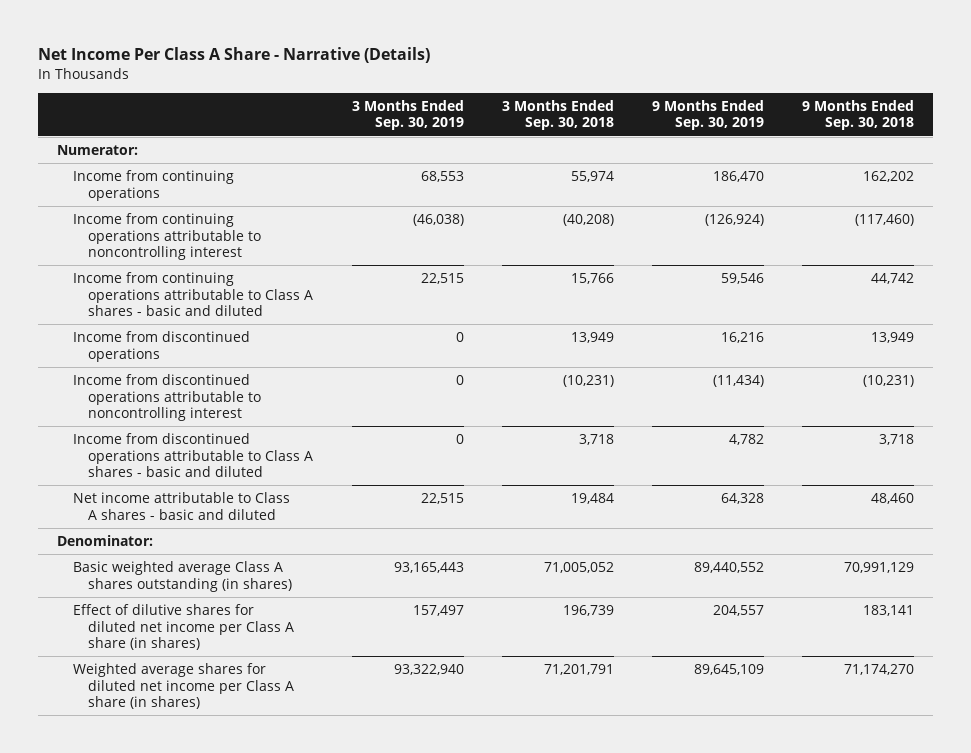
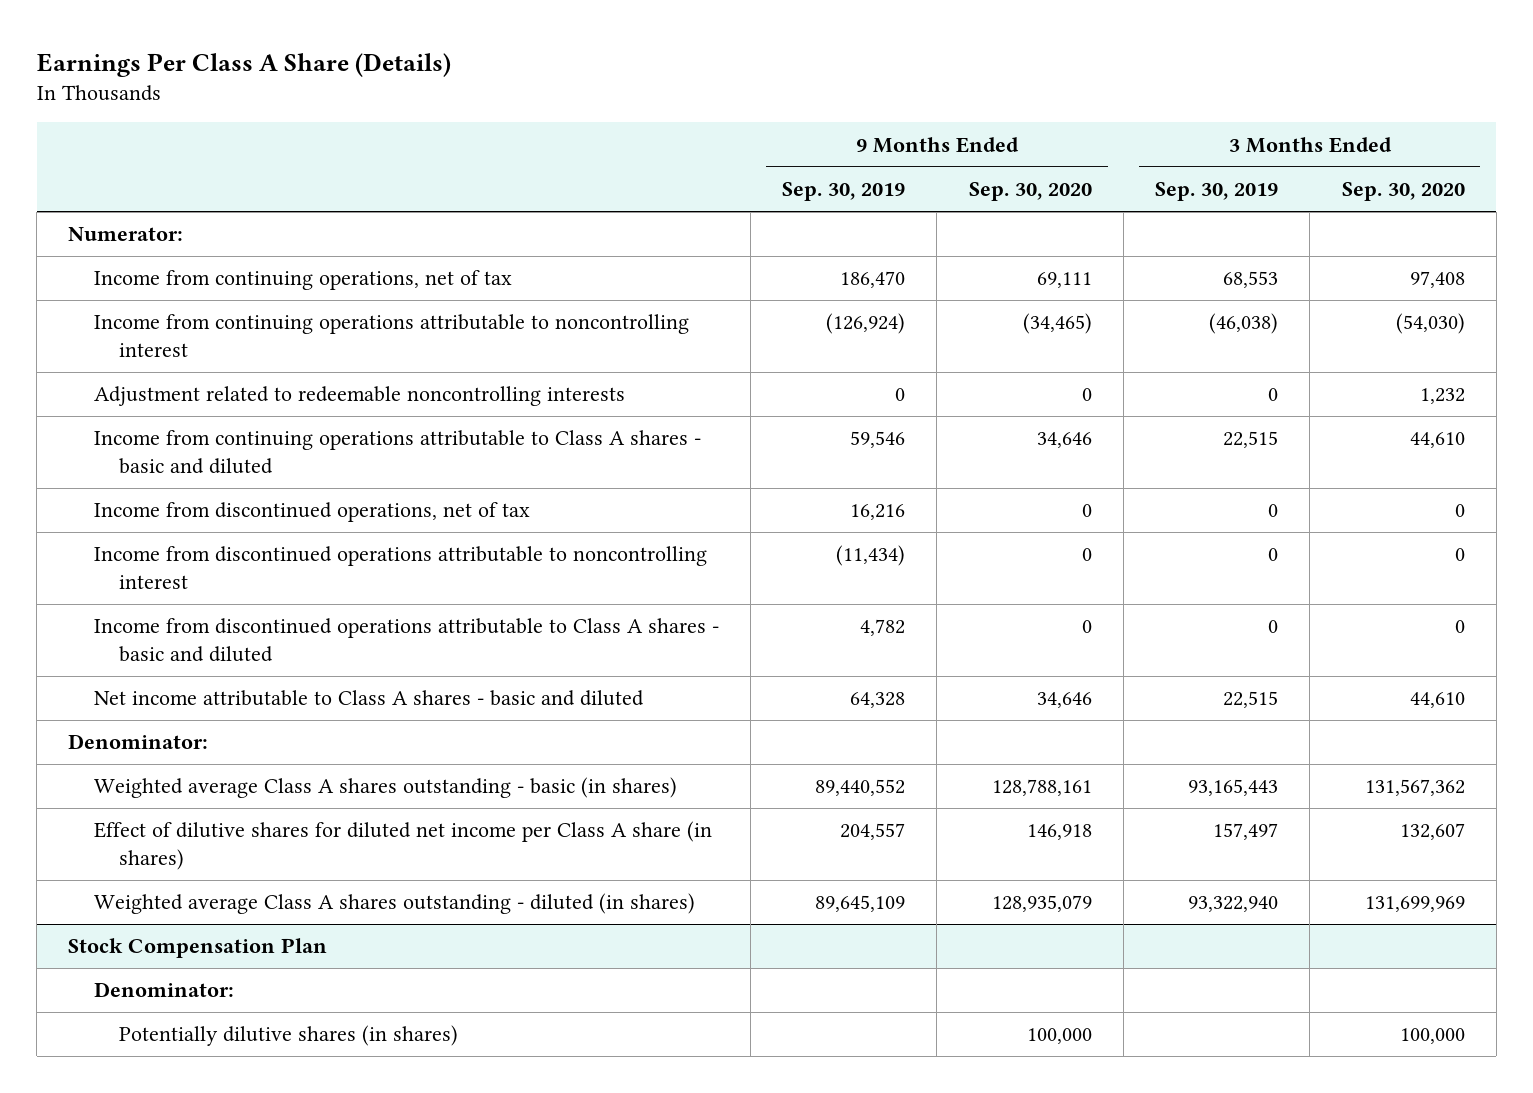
- Net Income Per Class A Share - Narrative (Details)
+ Earnings Per Class A Share (Details)
- | 3 Months Ended Sep. 30, 2019 | 3 Months Ended Sep. 30, 2018 | 9 Months Ended Sep. 30, 2019 | 9 Months Ended Sep. 30, 2018
+ | 9 Months Ended Sep. 30, 2019 | 9 Months Ended Sep. 30, 2020 | 3 Months Ended Sep. 30, 2019 | 3 Months Ended Sep. 30, 2020
- Income from continuing operations | 68,553 | 55,974 | 186,470 | 162,202
+ Income from continuing operations, net of tax | 186,470 | 69,111 | 68,553 | 97,408
+ Adjustment related to redeemable noncontrolling interests | 0 | 0 | 0 | 1,232
- Income from discontinued operations | 0 | 13,949 | 16,216 | 13,949
+ Income from discontinued operations, net of tax | 16,216 | 0 | 0 | 0
- Basic weighted average Class A shares outstanding (in shares) | 93,165,443 | 71,005,052 | 89,440,552 | 70,991,129
+ Weighted average Class A shares outstanding - basic (in shares) | 89,440,552 | 128,788,161 | 93,165,443 | 131,567,362
- Weighted average shares for diluted net income per Class A share (in shares) | 93,322,940 | 71,201,791 | 89,645,109 | 71,174,270
+ Weighted average Class A shares outstanding - diluted (in shares) | 89,645,109 | 128,935,079 | 93,322,940 | 131,699,969
+ Stock Compensation Plan
+ Denominator:
+ Potentially dilutive shares (in shares) | | 100,000 | | 100,000

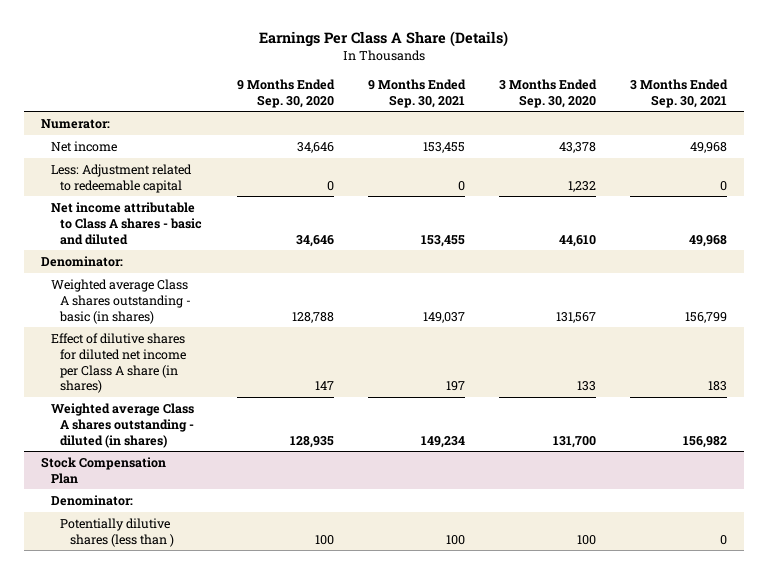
- | 9 Months Ended Sep. 30, 2019 | 9 Months Ended Sep. 30, 2020 | 3 Months Ended Sep. 30, 2019 | 3 Months Ended Sep. 30, 2020
+ | 9 Months Ended Sep. 30, 2020 | 9 Months Ended Sep. 30, 2021 | 3 Months Ended Sep. 30, 2020 | 3 Months Ended Sep. 30, 2021
- Income from continuing operations, net of tax | 186,470 | 69,111 | 68,553 | 97,408
- Income from continuing operations attributable to noncontrolling interest | (126,924) | (34,465) | (46,038) | (54,030)
- Adjustment related to redeemable noncontrolling interests | 0 | 0 | 0 | 1,232
- Income from continuing operations attributable to Class A shares - basic and diluted | 59,546 | 34,646 | 22,515 | 44,610
- Income from discontinued operations, net of tax | 16,216 | 0 | 0 | 0
- Income from discontinued operations attributable to noncontrolling interest | (11,434) | 0 | 0 | 0
- Income from discontinued operations attributable to Class A shares - basic and diluted | 4,782 | 0 | 0 | 0
+ Net income | 34,646 | 153,455 | 43,378 | 49,968
+ Less: Adjustment related to redeemable capital | 0 | 0 | 1,232 | 0
- Weighted average Class A shares outstanding - basic (in shares) | 89,440,552 | 128,788,161 | 93,165,443 | 131,567,362
- Effect of dilutive shares for diluted net income per Class A share (in shares) | 204,557 | 146,918 | 157,497 | 132,607
- Weighted average Class A shares outstanding - diluted (in shares) | 89,645,109 | 128,935,079 | 93,322,940 | 131,699,969
+ Weighted average Class A shares outstanding - basic (in shares) | 128,788 | 149,037 | 131,567 | 156,799
+ Effect of dilutive shares for diluted net income per Class A share (in shares) | 147 | 197 | 133 | 183
+ Weighted average Class A shares outstanding - diluted (in shares) | 128,935 | 149,234 | 131,700 | 156,982
@ Stock Compensation Plan
- Potentially dilutive shares (in shares) | | 100,000 | | 100,000
+ Potentially dilutive shares (less than ) | 100 | 100 | 100 | 0

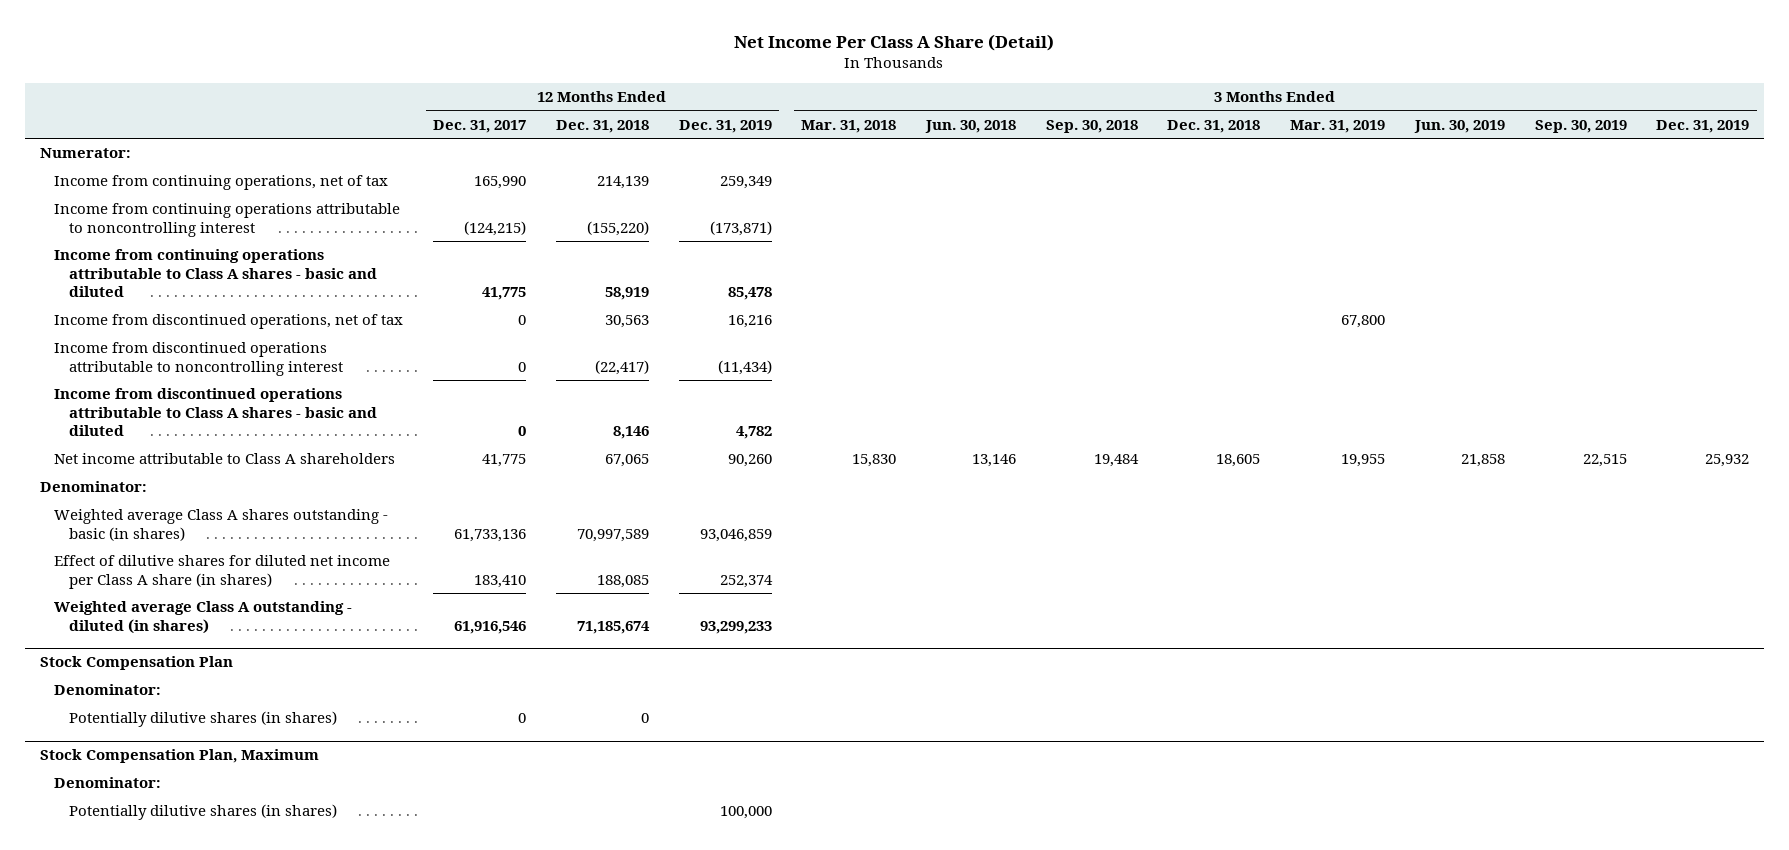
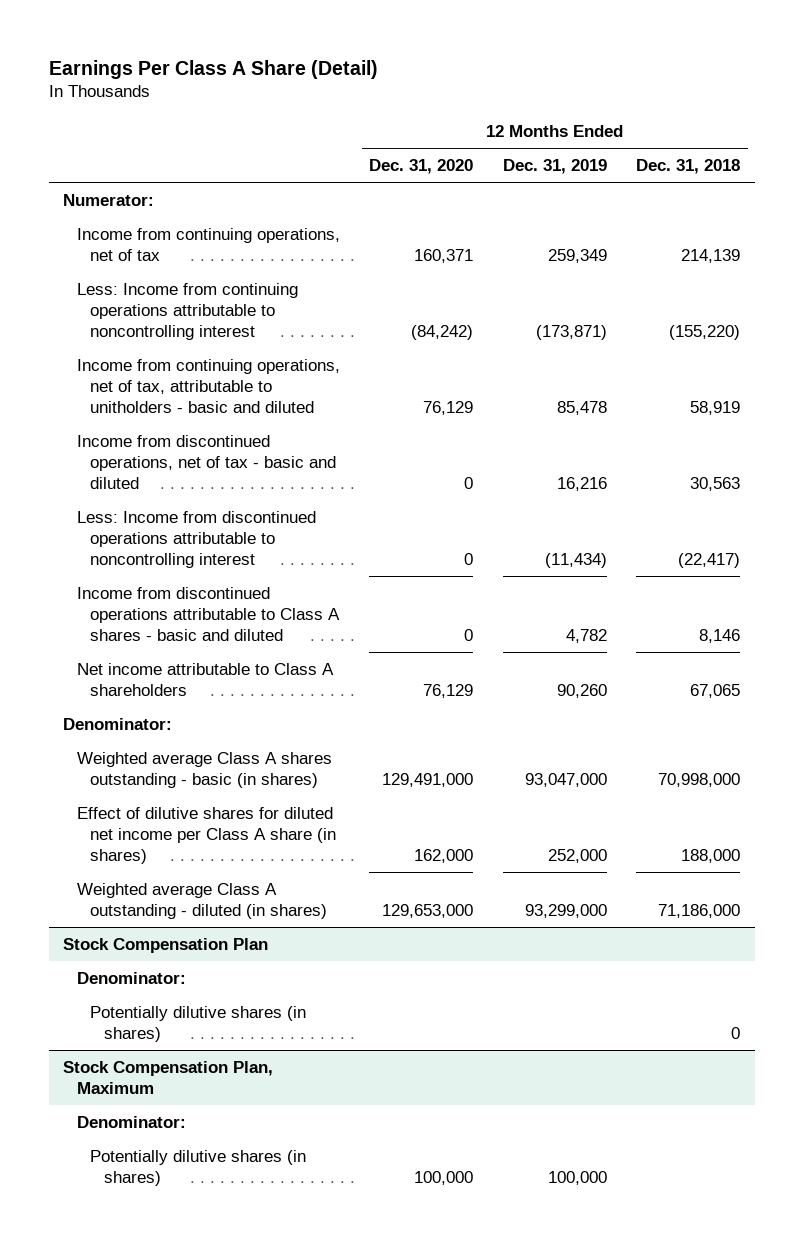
- Net Income Per Class A Share (Detail)
+ Earnings Per Class A Share (Detail)
- | 12 Months Ended Dec. 31, 2017 | 12 Months Ended Dec. 31, 2018 | 12 Months Ended Dec. 31, 2019 | 3 Months Ended Mar. 31, 2018 | 3 Months Ended Jun. 30, 2018 | 3 Months Ended Sep. 30, 2018 | 3 Months Ended Dec. 31, 2018 | 3 Months Ended Mar. 31, 2019 | 3 Months Ended Jun. 30, 2019 | 3 Months Ended Sep. 30, 2019 | 3 Months Ended Dec. 31, 2019
+ | 12 Months Ended Dec. 31, 2020 | 12 Months Ended Dec. 31, 2019 | 12 Months Ended Dec. 31, 2018
- Income from continuing operations attributable to noncontrolling interest | (124,215) | (155,220) | (173,871) | | | | | | | |
- Income from continuing operations attributable to Class A shares - basic and diluted | 41,775 | 58,919 | 85,478 | | | | | | | |
- Income from discontinued operations, net of tax | 0 | 30,563 | 16,216 | | | | | 67,800 | | |
- Income from discontinued operations attributable to noncontrolling interest | 0 | (22,417) | (11,434) | | | | | | | |
+ Less: Income from continuing operations attributable to noncontrolling interest | (84,242) | (173,871) | (155,220)
+ Income from continuing operations, net of tax, attributable to unitholders - basic and diluted | 76,129 | 85,478 | 58,919
+ Income from discontinued operations, net of tax - basic and diluted | 0 | 16,216 | 30,563
+ Less: Income from discontinued operations attributable to noncontrolling interest | 0 | (11,434) | (22,417)
- Weighted average Class A shares outstanding - basic (in shares) | 61,733,136 | 70,997,589 | 93,046,859 | | | | | | | |
- Effect of dilutive shares for diluted net income per Class A share (in shares) | 183,410 | 188,085 | 252,374 | | | | | | | |
- Weighted average Class A outstanding - diluted (in shares) | 61,916,546 | 71,185,674 | 93,299,233 | | | | | | | |
+ Weighted average Class A shares outstanding - basic (in shares) | 129,491,000 | 93,047,000 | 70,998,000
+ Effect of dilutive shares for diluted net income per Class A share (in shares) | 162,000 | 252,000 | 188,000
+ Weighted average Class A outstanding - diluted (in shares) | 129,653,000 | 93,299,000 | 71,186,000

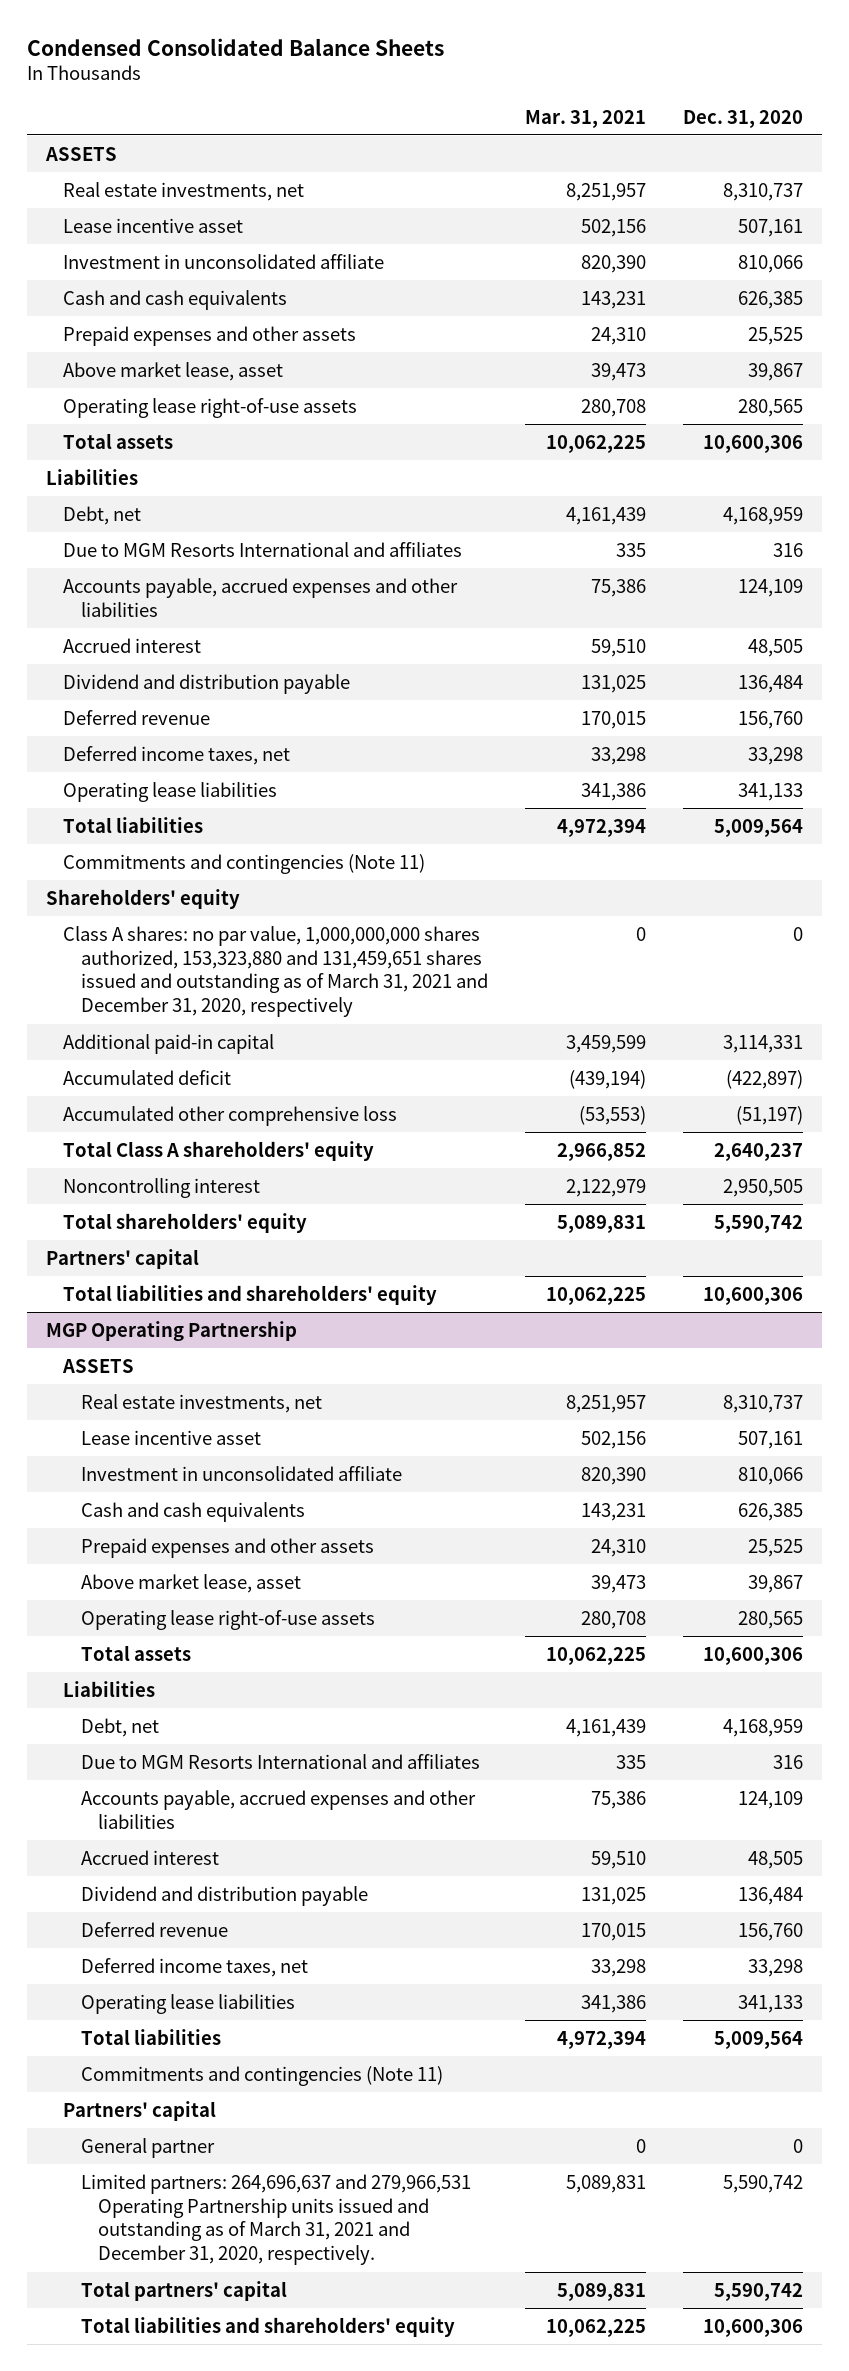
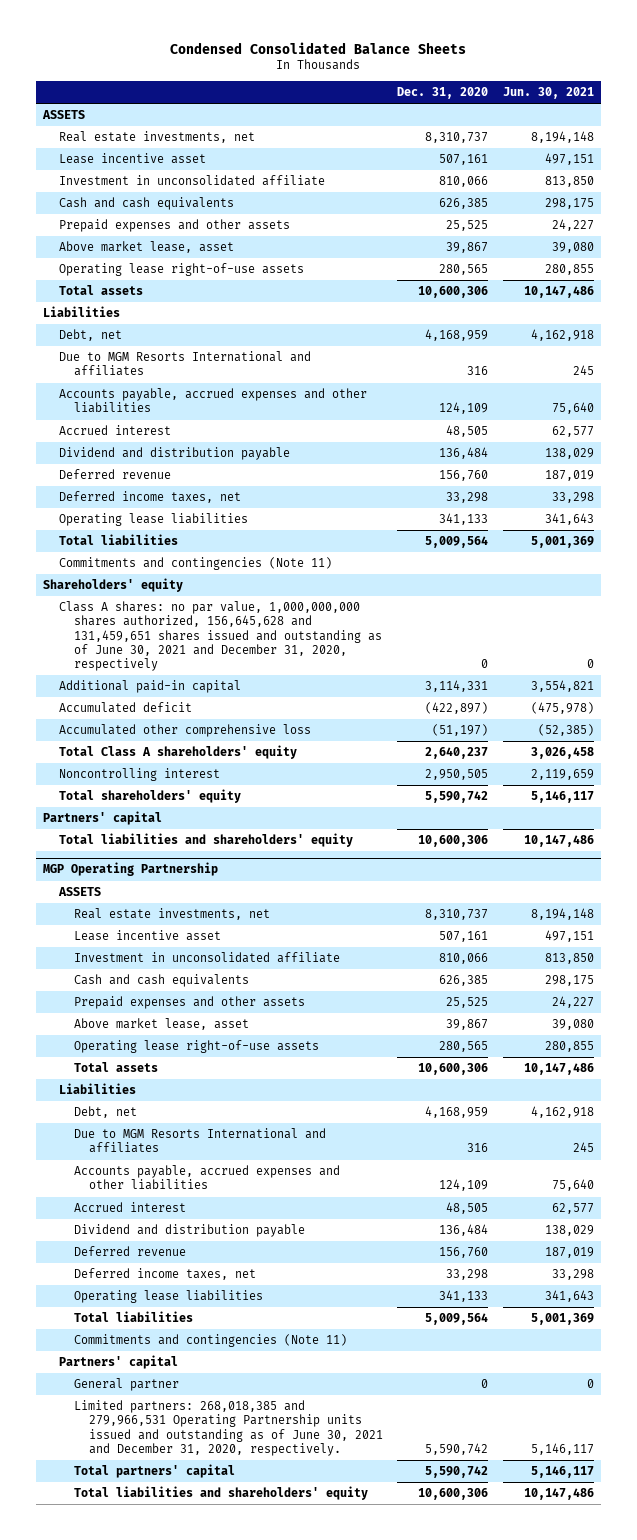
- | Mar. 31, 2021 | Dec. 31, 2020
+ | Dec. 31, 2020 | Jun. 30, 2021
- Class A shares: no par value, 1,000,000,000 shares authorized, 153,323,880 and 131,459,651 shares issued and outstanding as of March 31, 2021 and December 31, 2020, respectively | 0 | 0
+ Class A shares: no par value, 1,000,000,000 shares authorized, 156,645,628 and 131,459,651 shares issued and outstanding as of June 30, 2021 and December 31, 2020, respectively | 0 | 0
@ MGP Operating Partnership
- Limited partners: 264,696,637 and 279,966,531 Operating Partnership units issued and outstanding as of March 31, 2021 and December 31, 2020, respectively. | 5,089,831 | 5,590,742
+ Limited partners: 268,018,385 and 279,966,531 Operating Partnership units issued and outstanding as of June 30, 2021 and December 31, 2020, respectively. | 5,590,742 | 5,146,117

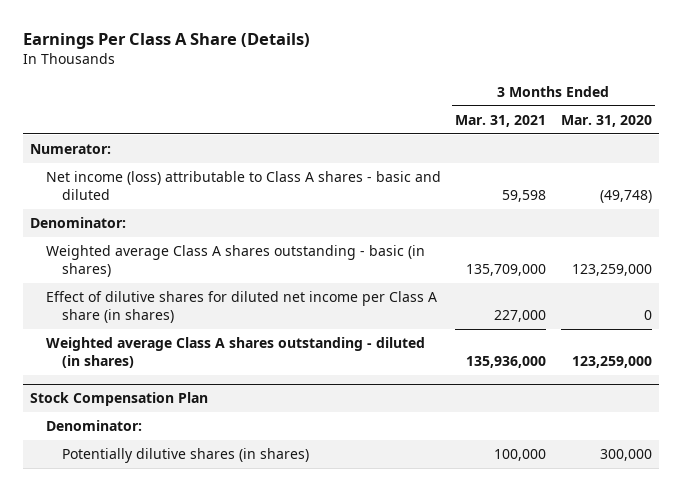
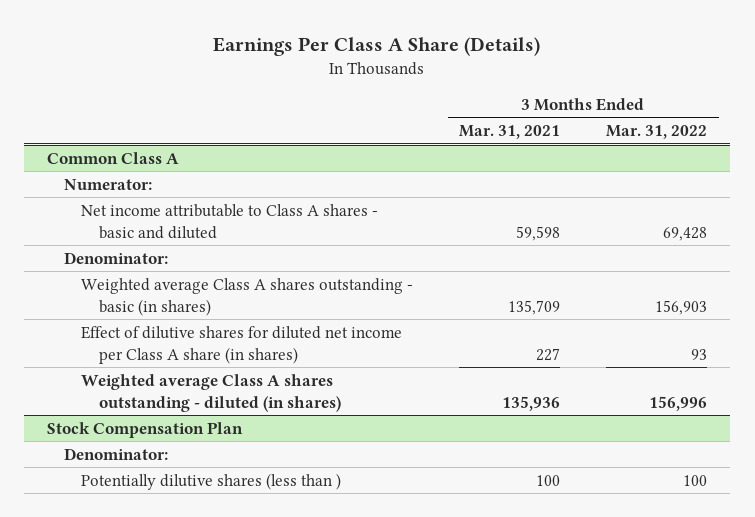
- | 3 Months Ended Mar. 31, 2021 | 3 Months Ended Mar. 31, 2020
+ | 3 Months Ended Mar. 31, 2021 | 3 Months Ended Mar. 31, 2022
+ Common Class A
- Net income (loss) attributable to Class A shares - basic and diluted | 59,598 | (49,748)
+ Net income attributable to Class A shares - basic and diluted | 59,598 | 69,428
- Weighted average Class A shares outstanding - basic (in shares) | 135,709,000 | 123,259,000
- Effect of dilutive shares for diluted net income per Class A share (in shares) | 227,000 | 0
- Weighted average Class A shares outstanding - diluted (in shares) | 135,936,000 | 123,259,000
+ Weighted average Class A shares outstanding - basic (in shares) | 135,709 | 156,903
+ Effect of dilutive shares for diluted net income per Class A share (in shares) | 227 | 93
+ Weighted average Class A shares outstanding - diluted (in shares) | 135,936 | 156,996
@ Stock Compensation Plan
- Potentially dilutive shares (in shares) | 100,000 | 300,000
+ Potentially dilutive shares (less than ) | 100 | 100

